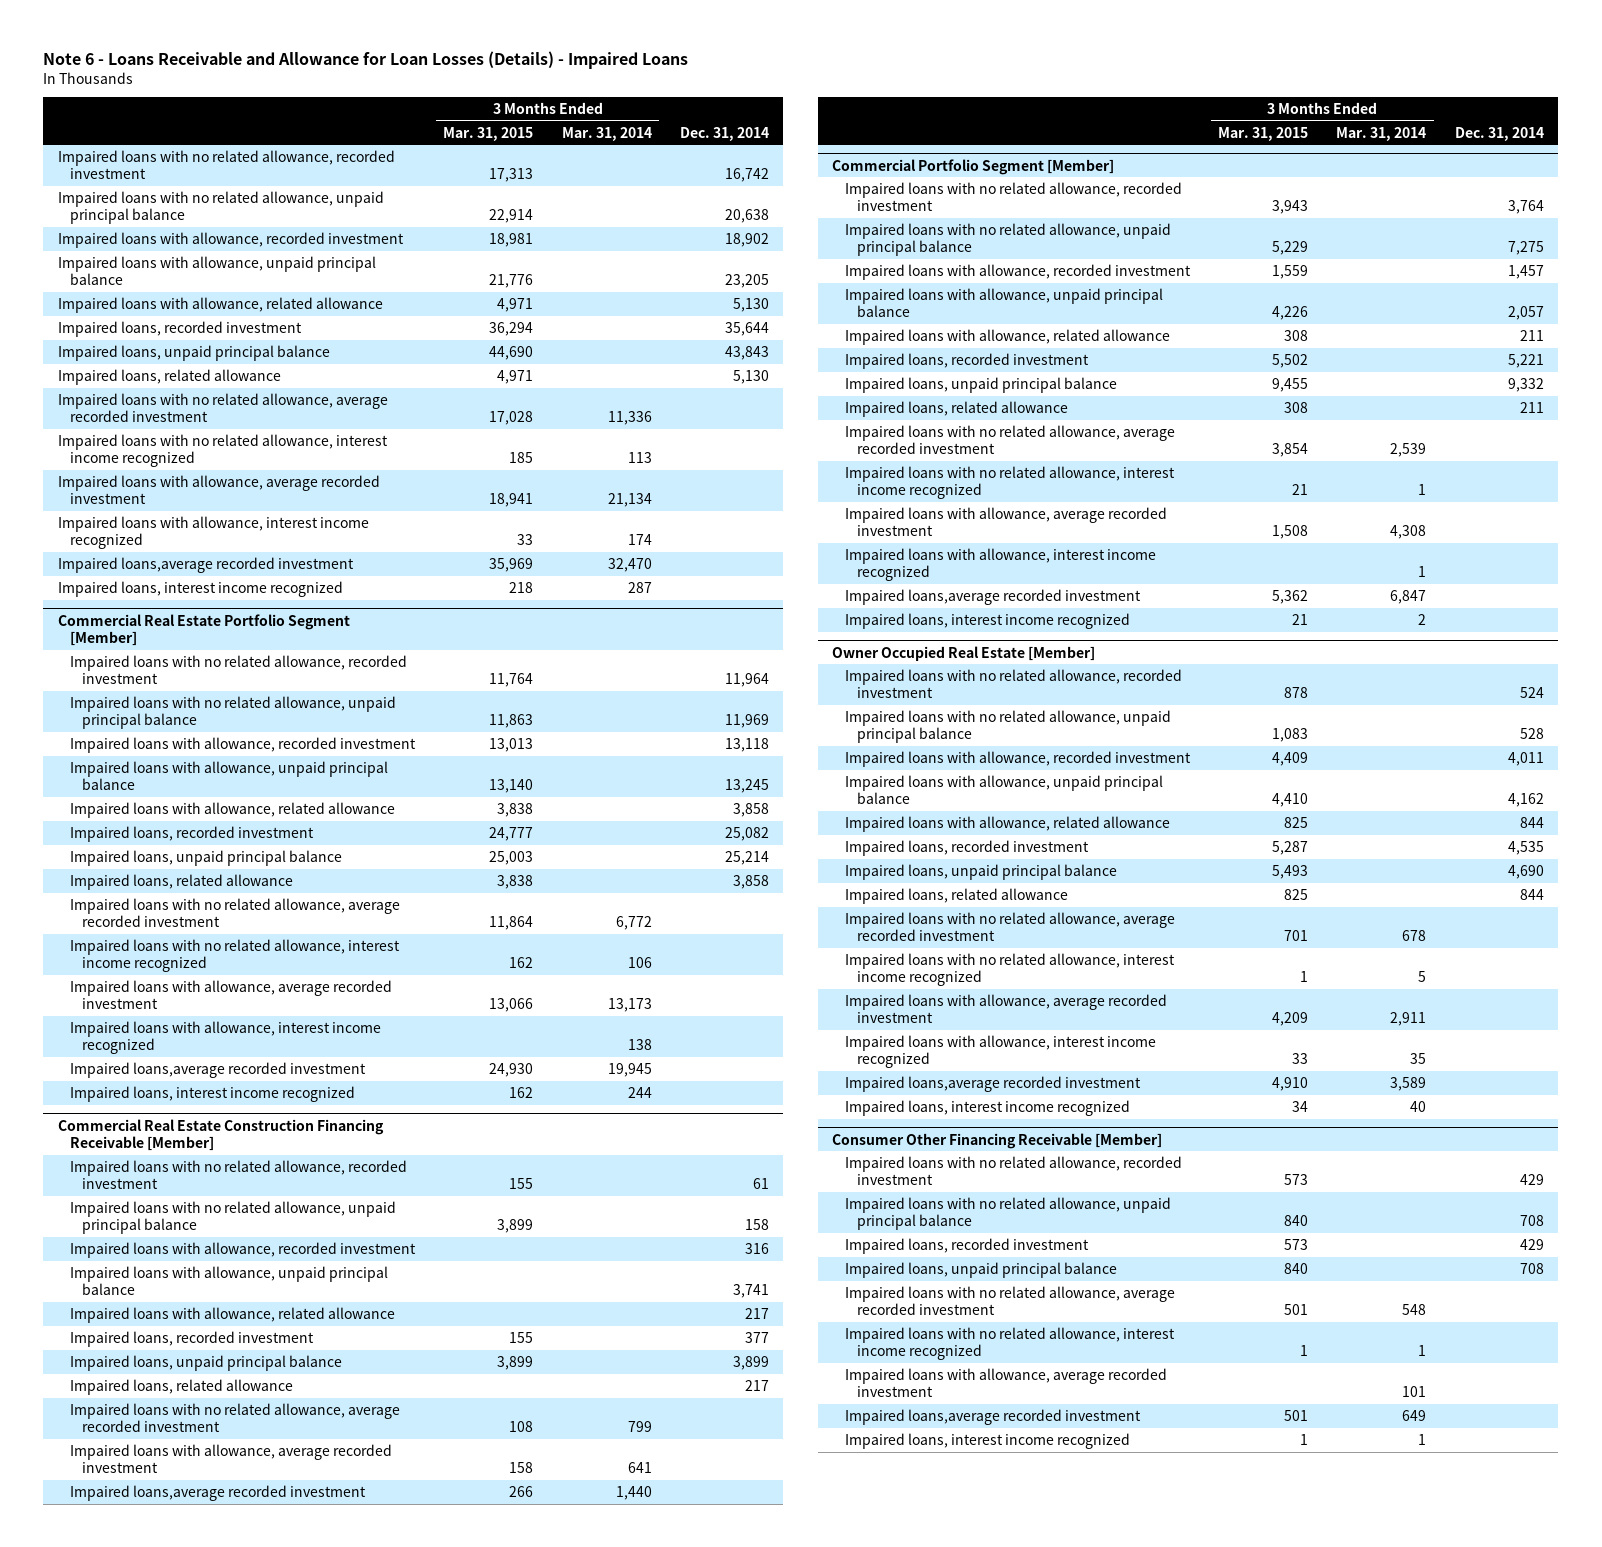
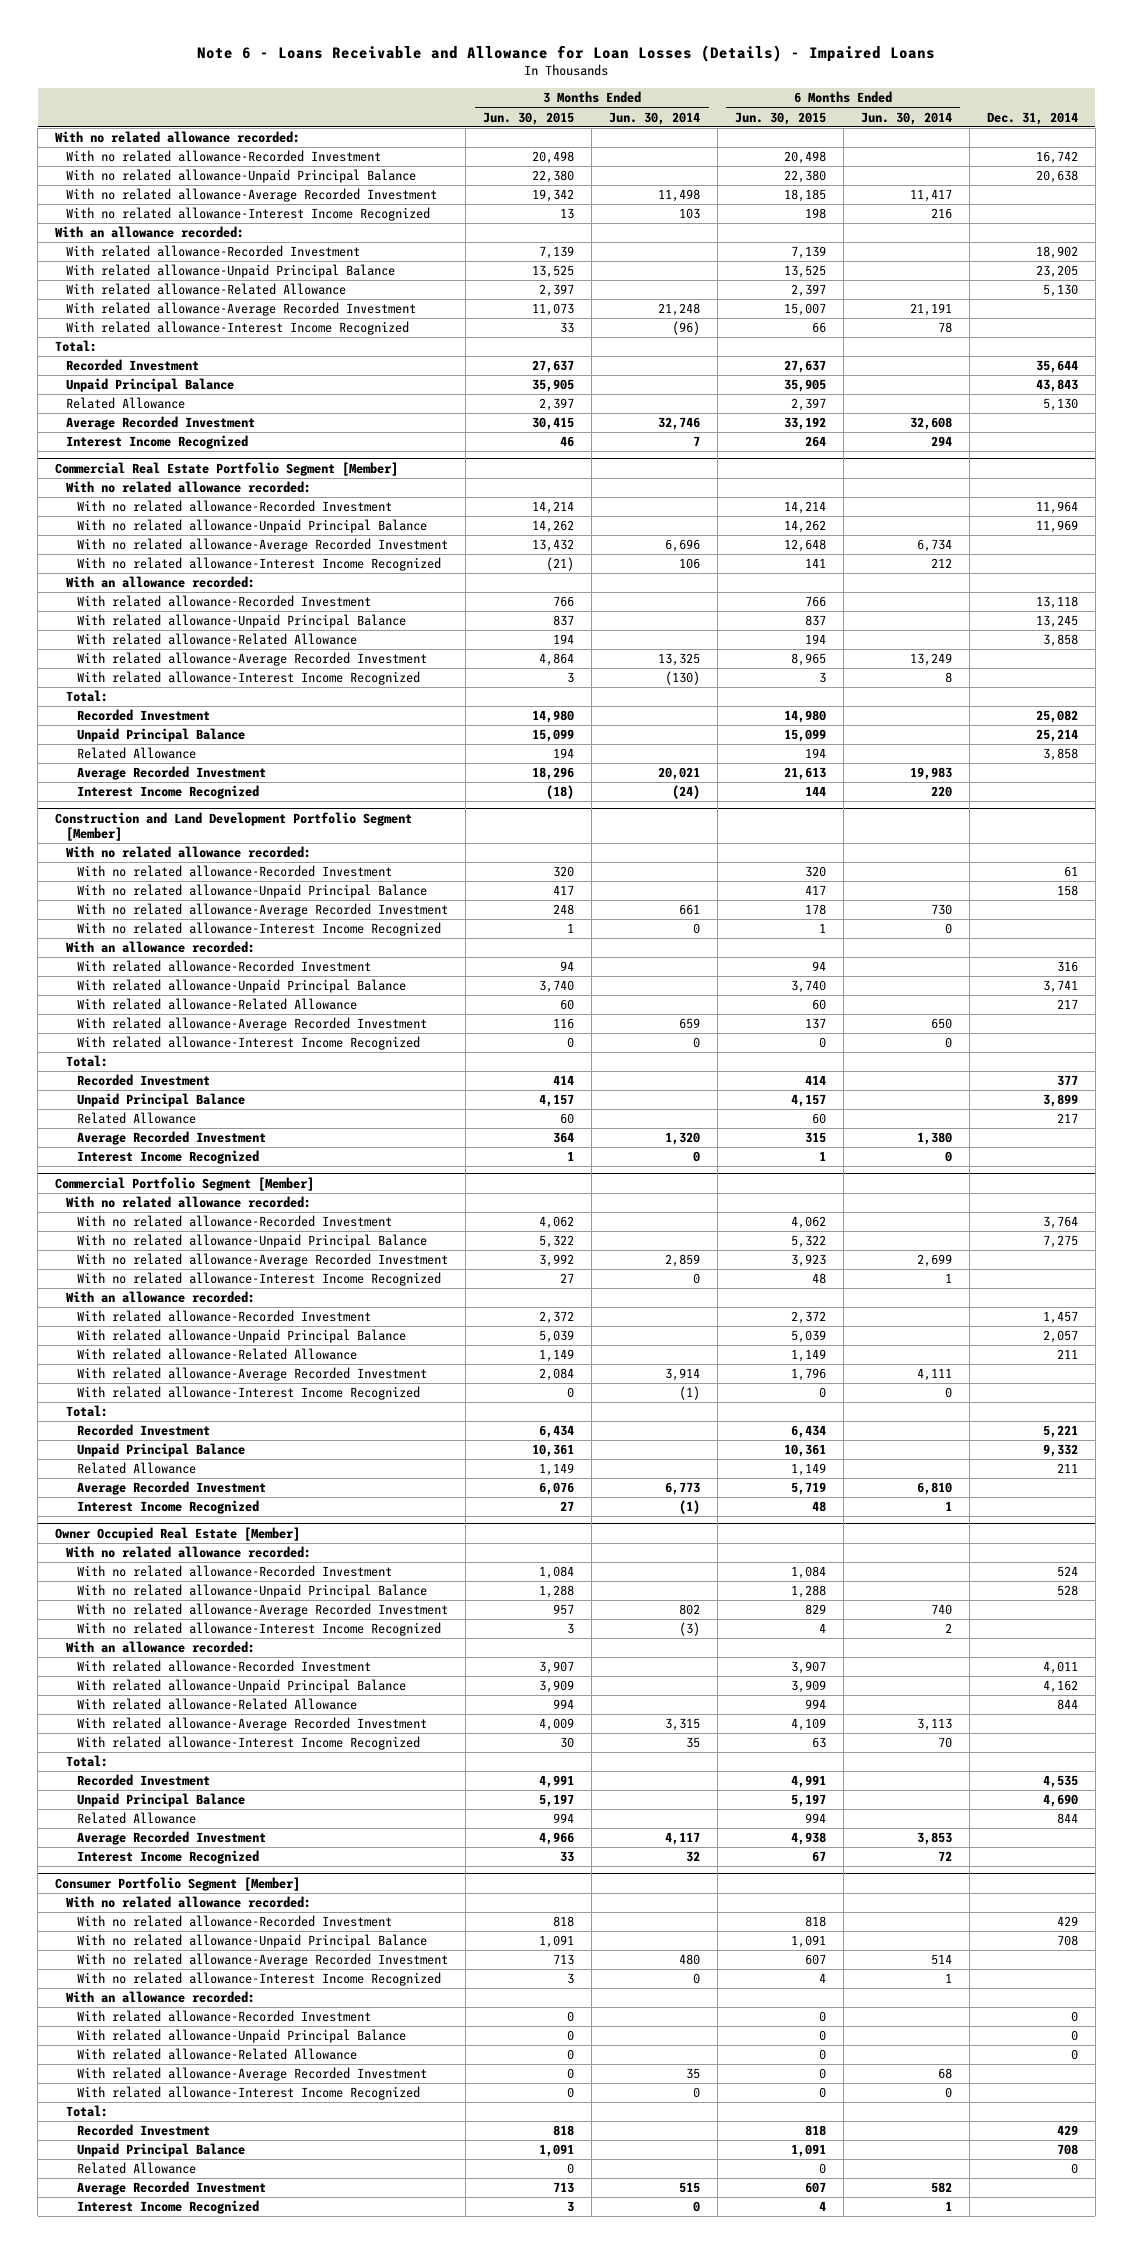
- | 3 Months Ended Mar. 31, 2015 | 3 Months Ended Mar. 31, 2014 | Dec. 31, 2014
+ | 3 Months Ended Jun. 30, 2015 | 3 Months Ended Jun. 30, 2014 | 6 Months Ended Jun. 30, 2015 | 6 Months Ended Jun. 30, 2014 | Dec. 31, 2014
- Impaired loans with no related allowance, recorded investment | 17,313 | | 16,742
- Impaired loans with no related allowance, unpaid principal balance | 22,914 | | 20,638
- Impaired loans with allowance, recorded investment | 18,981 | | 18,902
- Impaired loans with allowance, unpaid principal balance | 21,776 | | 23,205
- Impaired loans with allowance, related allowance | 4,971 | | 5,130
- Impaired loans, recorded investment | 36,294 | | 35,644
- Impaired loans, unpaid principal balance | 44,690 | | 43,843
- Impaired loans, related allowance | 4,971 | | 5,130
- Impaired loans with no related allowance, average recorded investment | 17,028 | 11,336 |
- Impaired loans with no related allowance, interest income recognized | 185 | 113 |
- Impaired loans with allowance, average recorded investment | 18,941 | 21,134 |
- Impaired loans with allowance, interest income recognized | 33 | 174 |
- Impaired loans,average recorded investment | 35,969 | 32,470 |
- Impaired loans, interest income recognized | 218 | 287 |
+ With no related allowance recorded:
+ With no related allowance-Recorded Investment | 20,498 | | 20,498 | | 16,742
+ With no related allowance-Unpaid Principal Balance | 22,380 | | 22,380 | | 20,638
+ With no related allowance-Average Recorded Investment | 19,342 | 11,498 | 18,185 | 11,417 |
+ With no related allowance-Interest Income Recognized | 13 | 103 | 198 | 216 |
+ With an allowance recorded:
+ With related allowance-Recorded Investment | 7,139 | | 7,139 | | 18,902
+ With related allowance-Unpaid Principal Balance | 13,525 | | 13,525 | | 23,205
+ With related allowance-Related Allowance | 2,397 | | 2,397 | | 5,130
+ With related allowance-Average Recorded Investment | 11,073 | 21,248 | 15,007 | 21,191 |
+ With related allowance-Interest Income Recognized | 33 | (96) | 66 | 78 |
+ Total:
+ Recorded Investment | 27,637 | | 27,637 | | 35,644
+ Unpaid Principal Balance | 35,905 | | 35,905 | | 43,843
+ Related Allowance | 2,397 | | 2,397 | | 5,130
+ Average Recorded Investment | 30,415 | 32,746 | 33,192 | 32,608 |
+ Interest Income Recognized | 46 | 7 | 264 | 294 |
@ Commercial Real Estate Portfolio Segment [Member]
- Impaired loans with no related allowance, recorded investment | 11,764 | | 11,964
- Impaired loans with no related allowance, unpaid principal balance | 11,863 | | 11,969
- Impaired loans with allowance, recorded investment | 13,013 | | 13,118
- Impaired loans with allowance, unpaid principal balance | 13,140 | | 13,245
- Impaired loans with allowance, related allowance | 3,838 | | 3,858
- Impaired loans, recorded investment | 24,777 | | 25,082
- Impaired loans, unpaid principal balance | 25,003 | | 25,214
- Impaired loans, related allowance | 3,838 | | 3,858
- Impaired loans with no related allowance, average recorded investment | 11,864 | 6,772 |
- Impaired loans with no related allowance, interest income recognized | 162 | 106 |
- Impaired loans with allowance, average recorded investment | 13,066 | 13,173 |
- Impaired loans with allowance, interest income recognized | | 138 |
- Impaired loans,average recorded investment | 24,930 | 19,945 |
- Impaired loans, interest income recognized | 162 | 244 |
- Commercial Real Estate Construction Financing Receivable [Member]
- Impaired loans with no related allowance, recorded investment | 155 | | 61
- Impaired loans with no related allowance, unpaid principal balance | 3,899 | | 158
- Impaired loans with allowance, recorded investment | | | 316
- Impaired loans with allowance, unpaid principal balance | | | 3,741
- Impaired loans with allowance, related allowance | | | 217
- Impaired loans, recorded investment | 155 | | 377
- Impaired loans, unpaid principal balance | 3,899 | | 3,899
- Impaired loans, related allowance | | | 217
- Impaired loans with no related allowance, average recorded investment | 108 | 799 |
- Impaired loans with allowance, average recorded investment | 158 | 641 |
- Impaired loans,average recorded investment | 266 | 1,440 |
@ Commercial Real Estate Portfolio Segment [Member]
+ With no related allowance recorded:
+ With no related allowance-Recorded Investment | 14,214 | | 14,214 | | 11,964
+ With no related allowance-Unpaid Principal Balance | 14,262 | | 14,262 | | 11,969
+ With no related allowance-Average Recorded Investment | 13,432 | 6,696 | 12,648 | 6,734 |
+ With no related allowance-Interest Income Recognized | (21) | 106 | 141 | 212 |
+ With an allowance recorded:
+ With related allowance-Recorded Investment | 766 | | 766 | | 13,118
+ With related allowance-Unpaid Principal Balance | 837 | | 837 | | 13,245
+ With related allowance-Related Allowance | 194 | | 194 | | 3,858
+ With related allowance-Average Recorded Investment | 4,864 | 13,325 | 8,965 | 13,249 |
+ With related allowance-Interest Income Recognized | 3 | (130) | 3 | 8 |
+ Total:
+ Recorded Investment | 14,980 | | 14,980 | | 25,082
+ Unpaid Principal Balance | 15,099 | | 15,099 | | 25,214
+ Related Allowance | 194 | | 194 | | 3,858
+ Average Recorded Investment | 18,296 | 20,021 | 21,613 | 19,983 |
+ Interest Income Recognized | (18) | (24) | 144 | 220 |
+ Construction and Land Development Portfolio Segment [Member]
+ With no related allowance recorded:
+ With no related allowance-Recorded Investment | 320 | | 320 | | 61
+ With no related allowance-Unpaid Principal Balance | 417 | | 417 | | 158
+ With no related allowance-Average Recorded Investment | 248 | 661 | 178 | 730 |
+ With no related allowance-Interest Income Recognized | 1 | 0 | 1 | 0 |
+ With an allowance recorded:
+ With related allowance-Recorded Investment | 94 | | 94 | | 316
+ With related allowance-Unpaid Principal Balance | 3,740 | | 3,740 | | 3,741
+ With related allowance-Related Allowance | 60 | | 60 | | 217
+ With related allowance-Average Recorded Investment | 116 | 659 | 137 | 650 |
+ With related allowance-Interest Income Recognized | 0 | 0 | 0 | 0 |
+ Total:
+ Recorded Investment | 414 | | 414 | | 377
+ Unpaid Principal Balance | 4,157 | | 4,157 | | 3,899
+ Related Allowance | 60 | | 60 | | 217
+ Average Recorded Investment | 364 | 1,320 | 315 | 1,380 |
+ Interest Income Recognized | 1 | 0 | 1 | 0 |
@ Commercial Portfolio Segment [Member]
- Impaired loans with no related allowance, recorded investment | 3,943 | | 3,764
- Impaired loans with no related allowance, unpaid principal balance | 5,229 | | 7,275
- Impaired loans with allowance, recorded investment | 1,559 | | 1,457
- Impaired loans with allowance, unpaid principal balance | 4,226 | | 2,057
- Impaired loans with allowance, related allowance | 308 | | 211
- Impaired loans, recorded investment | 5,502 | | 5,221
- Impaired loans, unpaid principal balance | 9,455 | | 9,332
- Impaired loans, related allowance | 308 | | 211
- Impaired loans with no related allowance, average recorded investment | 3,854 | 2,539 |
- Impaired loans with no related allowance, interest income recognized | 21 | 1 |
- Impaired loans with allowance, average recorded investment | 1,508 | 4,308 |
- Impaired loans with allowance, interest income recognized | | 1 |
- Impaired loans,average recorded investment | 5,362 | 6,847 |
- Impaired loans, interest income recognized | 21 | 2 |
+ With no related allowance recorded:
+ With no related allowance-Recorded Investment | 4,062 | | 4,062 | | 3,764
+ With no related allowance-Unpaid Principal Balance | 5,322 | | 5,322 | | 7,275
+ With no related allowance-Average Recorded Investment | 3,992 | 2,859 | 3,923 | 2,699 |
+ With no related allowance-Interest Income Recognized | 27 | 0 | 48 | 1 |
+ With an allowance recorded:
+ With related allowance-Recorded Investment | 2,372 | | 2,372 | | 1,457
+ With related allowance-Unpaid Principal Balance | 5,039 | | 5,039 | | 2,057
+ With related allowance-Related Allowance | 1,149 | | 1,149 | | 211
+ With related allowance-Average Recorded Investment | 2,084 | 3,914 | 1,796 | 4,111 |
+ With related allowance-Interest Income Recognized | 0 | (1) | 0 | 0 |
+ Total:
+ Recorded Investment | 6,434 | | 6,434 | | 5,221
+ Unpaid Principal Balance | 10,361 | | 10,361 | | 9,332
+ Related Allowance | 1,149 | | 1,149 | | 211
+ Average Recorded Investment | 6,076 | 6,773 | 5,719 | 6,810 |
+ Interest Income Recognized | 27 | (1) | 48 | 1 |
@ Owner Occupied Real Estate [Member]
- Impaired loans with no related allowance, recorded investment | 878 | | 524
- Impaired loans with no related allowance, unpaid principal balance | 1,083 | | 528
- Impaired loans with allowance, recorded investment | 4,409 | | 4,011
- Impaired loans with allowance, unpaid principal balance | 4,410 | | 4,162
- Impaired loans with allowance, related allowance | 825 | | 844
- Impaired loans, recorded investment | 5,287 | | 4,535
- Impaired loans, unpaid principal balance | 5,493 | | 4,690
- Impaired loans, related allowance | 825 | | 844
- Impaired loans with no related allowance, average recorded investment | 701 | 678 |
- Impaired loans with no related allowance, interest income recognized | 1 | 5 |
- Impaired loans with allowance, average recorded investment | 4,209 | 2,911 |
- Impaired loans with allowance, interest income recognized | 33 | 35 |
- Impaired loans,average recorded investment | 4,910 | 3,589 |
- Impaired loans, interest income recognized | 34 | 40 |
- Consumer Other Financing Receivable [Member]
- Impaired loans with no related allowance, recorded investment | 573 | | 429
- Impaired loans with no related allowance, unpaid principal balance | 840 | | 708
- Impaired loans, recorded investment | 573 | | 429
- Impaired loans, unpaid principal balance | 840 | | 708
- Impaired loans with no related allowance, average recorded investment | 501 | 548 |
- Impaired loans with no related allowance, interest income recognized | 1 | 1 |
- Impaired loans with allowance, average recorded investment | | 101 |
- Impaired loans,average recorded investment | 501 | 649 |
- Impaired loans, interest income recognized | 1 | 1 |
@ Owner Occupied Real Estate [Member]
+ With no related allowance recorded:
+ With no related allowance-Recorded Investment | 1,084 | | 1,084 | | 524
+ With no related allowance-Unpaid Principal Balance | 1,288 | | 1,288 | | 528
+ With no related allowance-Average Recorded Investment | 957 | 802 | 829 | 740 |
+ With no related allowance-Interest Income Recognized | 3 | (3) | 4 | 2 |
+ With an allowance recorded:
+ With related allowance-Recorded Investment | 3,907 | | 3,907 | | 4,011
+ With related allowance-Unpaid Principal Balance | 3,909 | | 3,909 | | 4,162
+ With related allowance-Related Allowance | 994 | | 994 | | 844
+ With related allowance-Average Recorded Investment | 4,009 | 3,315 | 4,109 | 3,113 |
+ With related allowance-Interest Income Recognized | 30 | 35 | 63 | 70 |
+ Total:
+ Recorded Investment | 4,991 | | 4,991 | | 4,535
+ Unpaid Principal Balance | 5,197 | | 5,197 | | 4,690
+ Related Allowance | 994 | | 994 | | 844
+ Average Recorded Investment | 4,966 | 4,117 | 4,938 | 3,853 |
+ Interest Income Recognized | 33 | 32 | 67 | 72 |
+ Consumer Portfolio Segment [Member]
+ With no related allowance recorded:
+ With no related allowance-Recorded Investment | 818 | | 818 | | 429
+ With no related allowance-Unpaid Principal Balance | 1,091 | | 1,091 | | 708
+ With no related allowance-Average Recorded Investment | 713 | 480 | 607 | 514 |
+ With no related allowance-Interest Income Recognized | 3 | 0 | 4 | 1 |
+ With an allowance recorded:
+ With related allowance-Recorded Investment | 0 | | 0 | | 0
+ With related allowance-Unpaid Principal Balance | 0 | | 0 | | 0
+ With related allowance-Related Allowance | 0 | | 0 | | 0
+ With related allowance-Average Recorded Investment | 0 | 35 | 0 | 68 |
+ With related allowance-Interest Income Recognized | 0 | 0 | 0 | 0 |
+ Total:
+ Recorded Investment | 818 | | 818 | | 429
+ Unpaid Principal Balance | 1,091 | | 1,091 | | 708
+ Related Allowance | 0 | | 0 | | 0
+ Average Recorded Investment | 713 | 515 | 607 | 582 |
+ Interest Income Recognized | 3 | 0 | 4 | 1 |

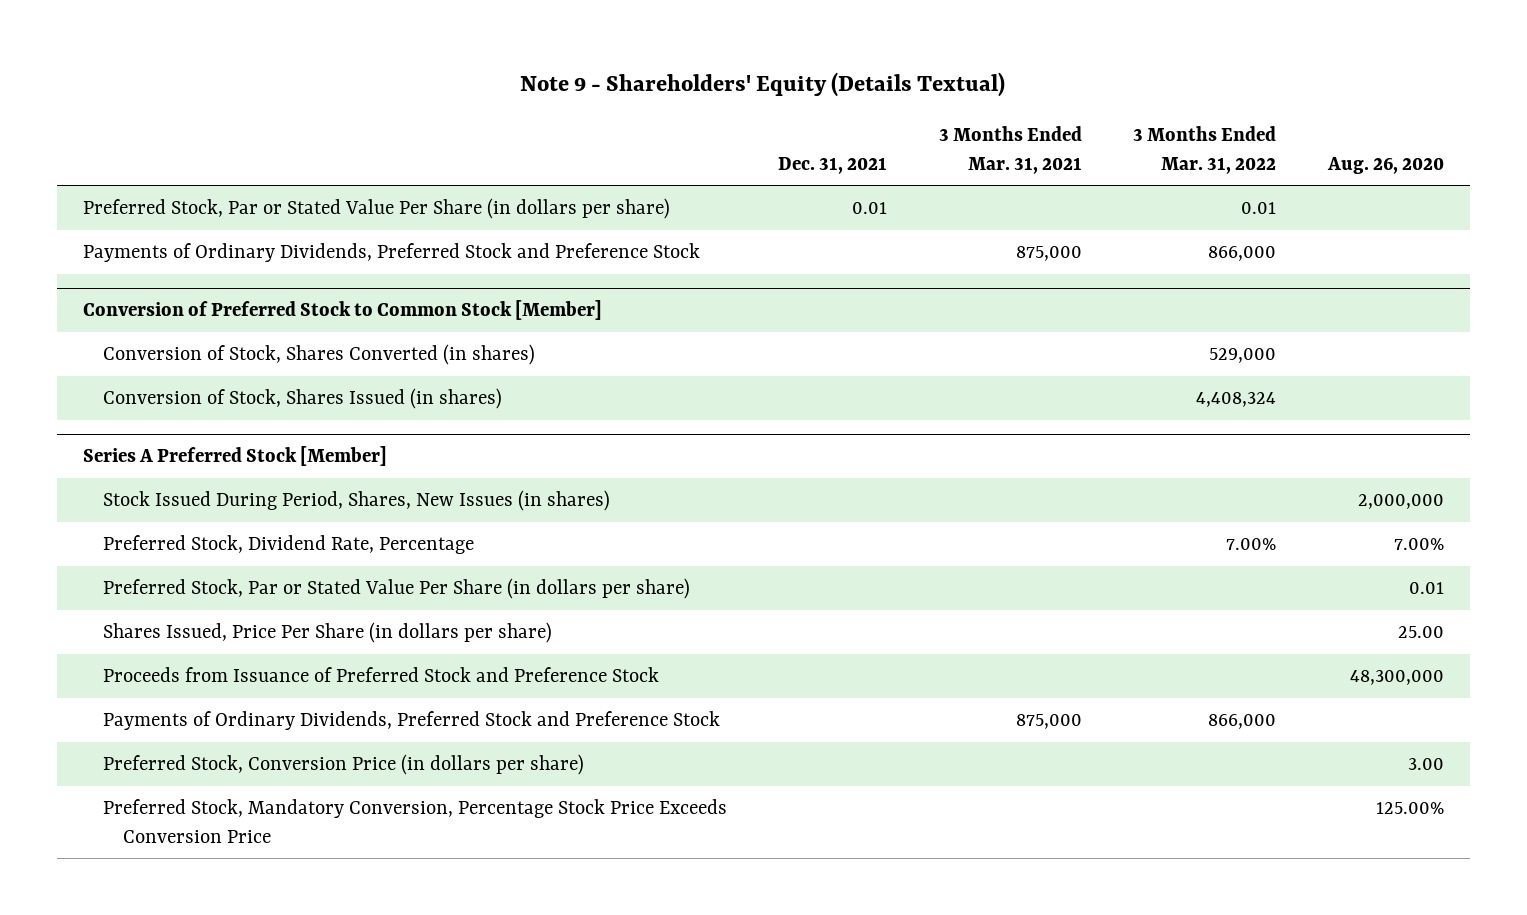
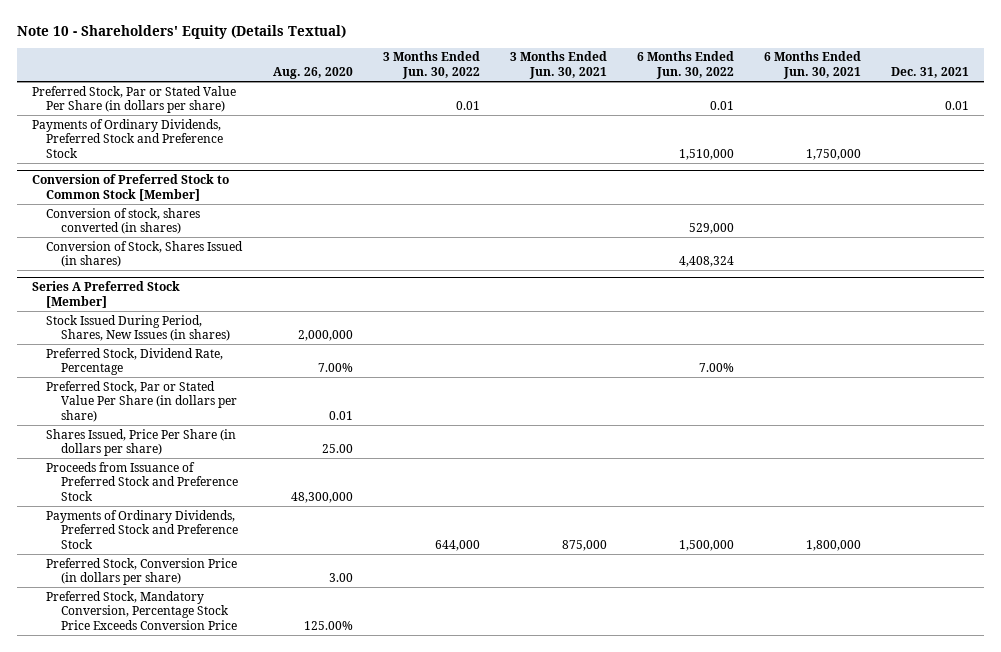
- Note 9 - Shareholders' Equity (Details Textual)
+ Note 10 - Shareholders' Equity (Details Textual)
- | Dec. 31, 2021 | 3 Months Ended Mar. 31, 2021 | 3 Months Ended Mar. 31, 2022 | Aug. 26, 2020
+ | Aug. 26, 2020 | 3 Months Ended Jun. 30, 2022 | 3 Months Ended Jun. 30, 2021 | 6 Months Ended Jun. 30, 2022 | 6 Months Ended Jun. 30, 2021 | Dec. 31, 2021
@ Conversion of Preferred Stock to Common Stock [Member]
- Conversion of Stock, Shares Converted (in shares) | | | 529,000 |
+ Conversion of stock, shares converted (in shares) | | | | 529,000 | |

